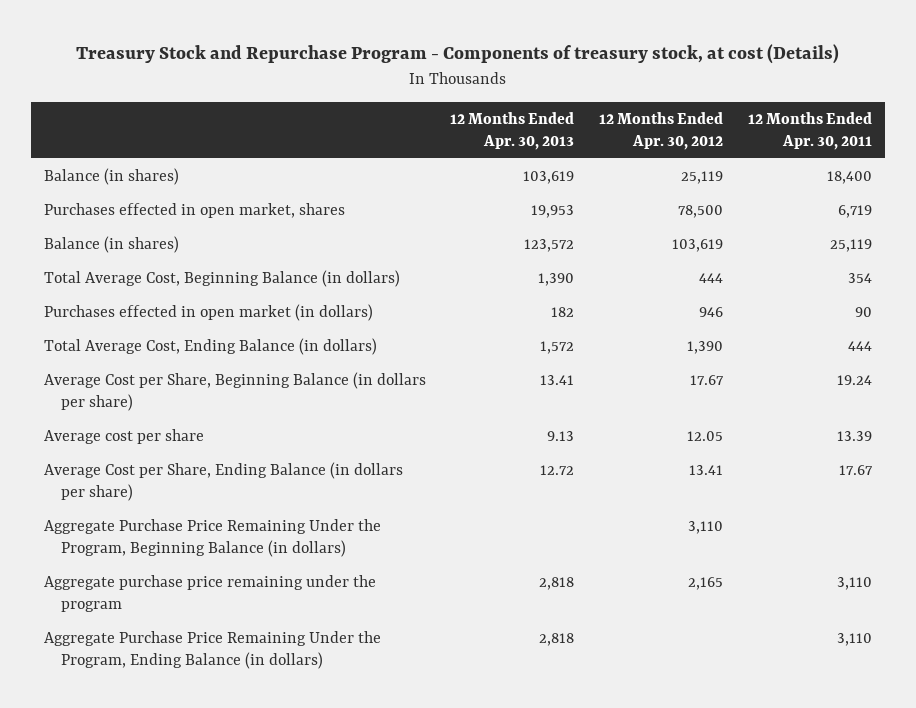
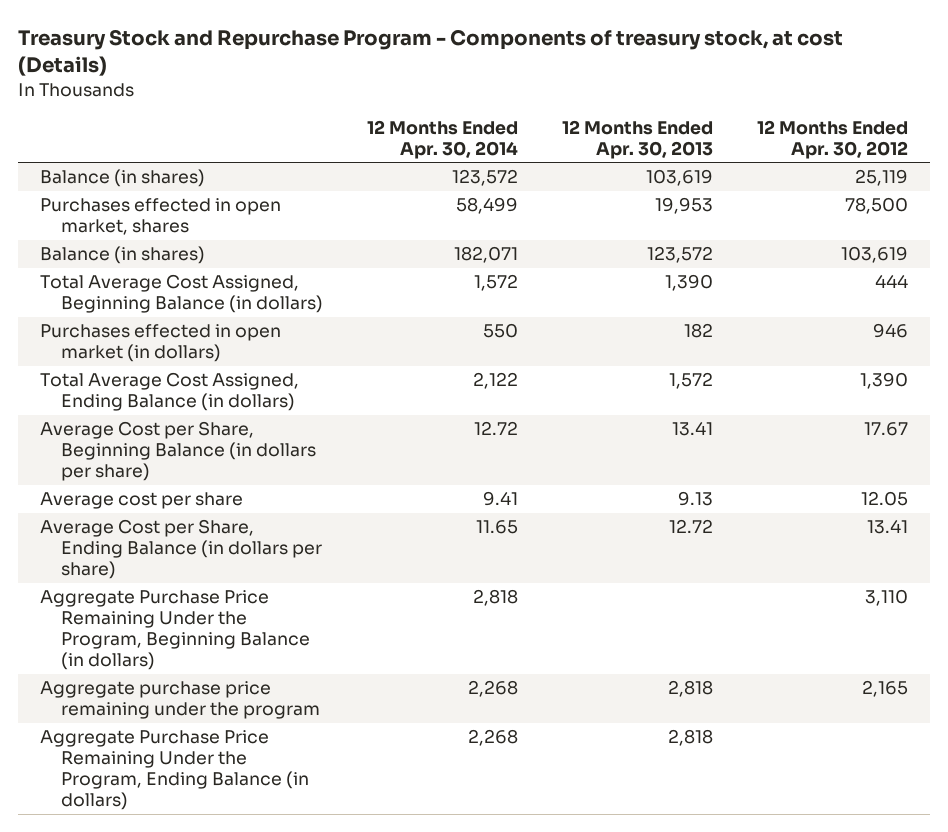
- | 12 Months Ended Apr. 30, 2013 | 12 Months Ended Apr. 30, 2012 | 12 Months Ended Apr. 30, 2011
+ | 12 Months Ended Apr. 30, 2014 | 12 Months Ended Apr. 30, 2013 | 12 Months Ended Apr. 30, 2012
- Total Average Cost, Beginning Balance (in dollars) | 1,390 | 444 | 354
+ Total Average Cost Assigned, Beginning Balance (in dollars) | 1,572 | 1,390 | 444
- Total Average Cost, Ending Balance (in dollars) | 1,572 | 1,390 | 444
+ Total Average Cost Assigned, Ending Balance (in dollars) | 2,122 | 1,572 | 1,390

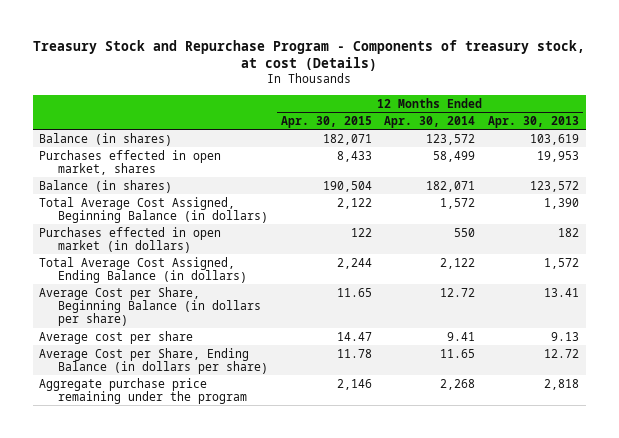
- | 12 Months Ended Apr. 30, 2014 | 12 Months Ended Apr. 30, 2013 | 12 Months Ended Apr. 30, 2012
+ | 12 Months Ended Apr. 30, 2015 | 12 Months Ended Apr. 30, 2014 | 12 Months Ended Apr. 30, 2013
- Aggregate Purchase Price Remaining Under the Program, Beginning Balance (in dollars) | 2,818 | | 3,110
- Aggregate Purchase Price Remaining Under the Program, Ending Balance (in dollars) | 2,268 | 2,818 |

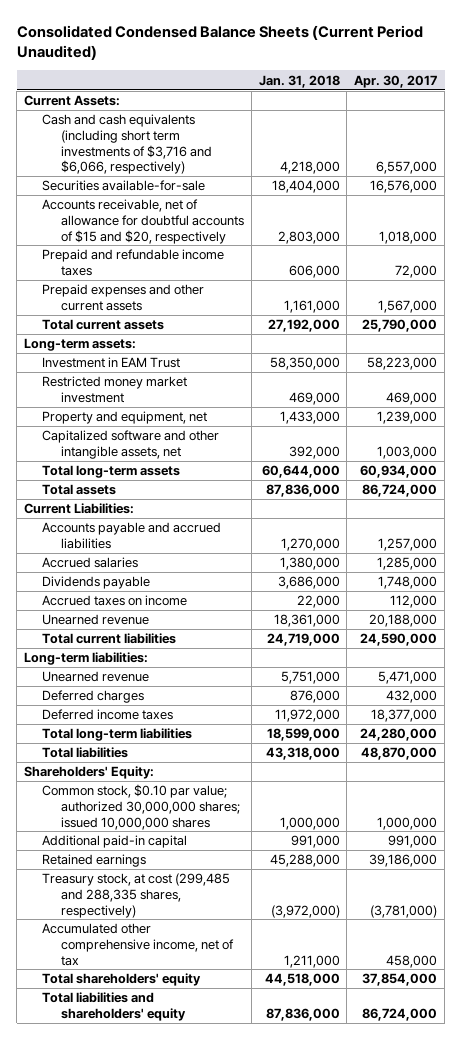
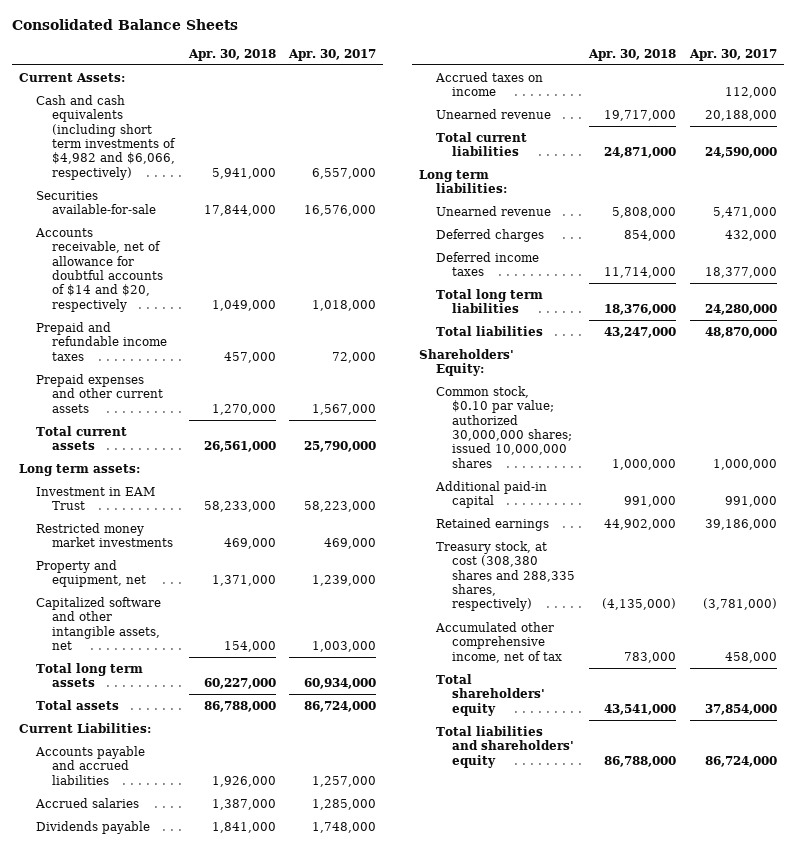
- Consolidated Condensed Balance Sheets (Current Period Unaudited)
+ Consolidated Balance Sheets
- | Jan. 31, 2018 | Apr. 30, 2017
+ | Apr. 30, 2018 | Apr. 30, 2017
- Cash and cash equivalents (including short term investments of $3,716 and $6,066, respectively) | 4,218,000 | 6,557,000
+ Cash and cash equivalents (including short term investments of $4,982 and $6,066, respectively) | 5,941,000 | 6,557,000
- Accounts receivable, net of allowance for doubtful accounts of $15 and $20, respectively | 2,803,000 | 1,018,000
+ Accounts receivable, net of allowance for doubtful accounts of $14 and $20, respectively | 1,049,000 | 1,018,000
- Long-term assets:
+ Long term assets:
- Restricted money market investment | 469,000 | 469,000
+ Restricted money market investments | 469,000 | 469,000
- Total long-term assets | 60,644,000 | 60,934,000
+ Total long term assets | 60,227,000 | 60,934,000
- Long-term liabilities:
+ Long term liabilities:
- Total long-term liabilities | 18,599,000 | 24,280,000
+ Total long term liabilities | 18,376,000 | 24,280,000
- Treasury stock, at cost (299,485 and 288,335 shares, respectively) | (3,972,000) | (3,781,000)
+ Treasury stock, at cost (308,380 shares and 288,335 shares, respectively) | (4,135,000) | (3,781,000)

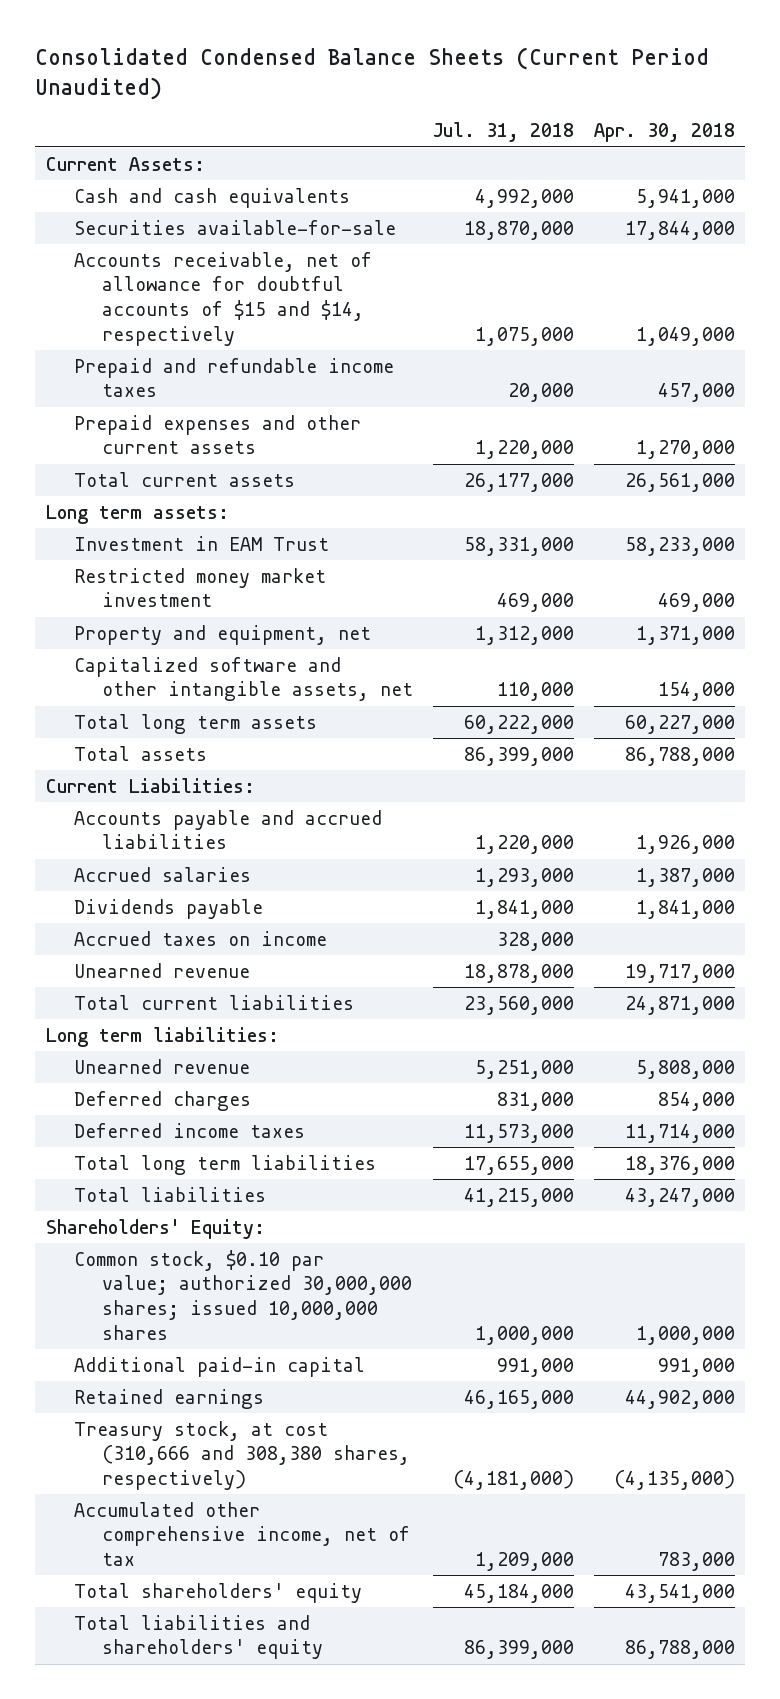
- Consolidated Balance Sheets
+ Consolidated Condensed Balance Sheets (Current Period Unaudited)
- | Apr. 30, 2018 | Apr. 30, 2017
+ | Jul. 31, 2018 | Apr. 30, 2018
- Cash and cash equivalents (including short term investments of $4,982 and $6,066, respectively) | 5,941,000 | 6,557,000
+ Cash and cash equivalents | 4,992,000 | 5,941,000
- Accounts receivable, net of allowance for doubtful accounts of $14 and $20, respectively | 1,049,000 | 1,018,000
+ Accounts receivable, net of allowance for doubtful accounts of $15 and $14, respectively | 1,075,000 | 1,049,000
- Restricted money market investments | 469,000 | 469,000
+ Restricted money market investment | 469,000 | 469,000
- Treasury stock, at cost (308,380 shares and 288,335 shares, respectively) | (4,135,000) | (3,781,000)
+ Treasury stock, at cost (310,666 and 308,380 shares, respectively) | (4,181,000) | (4,135,000)

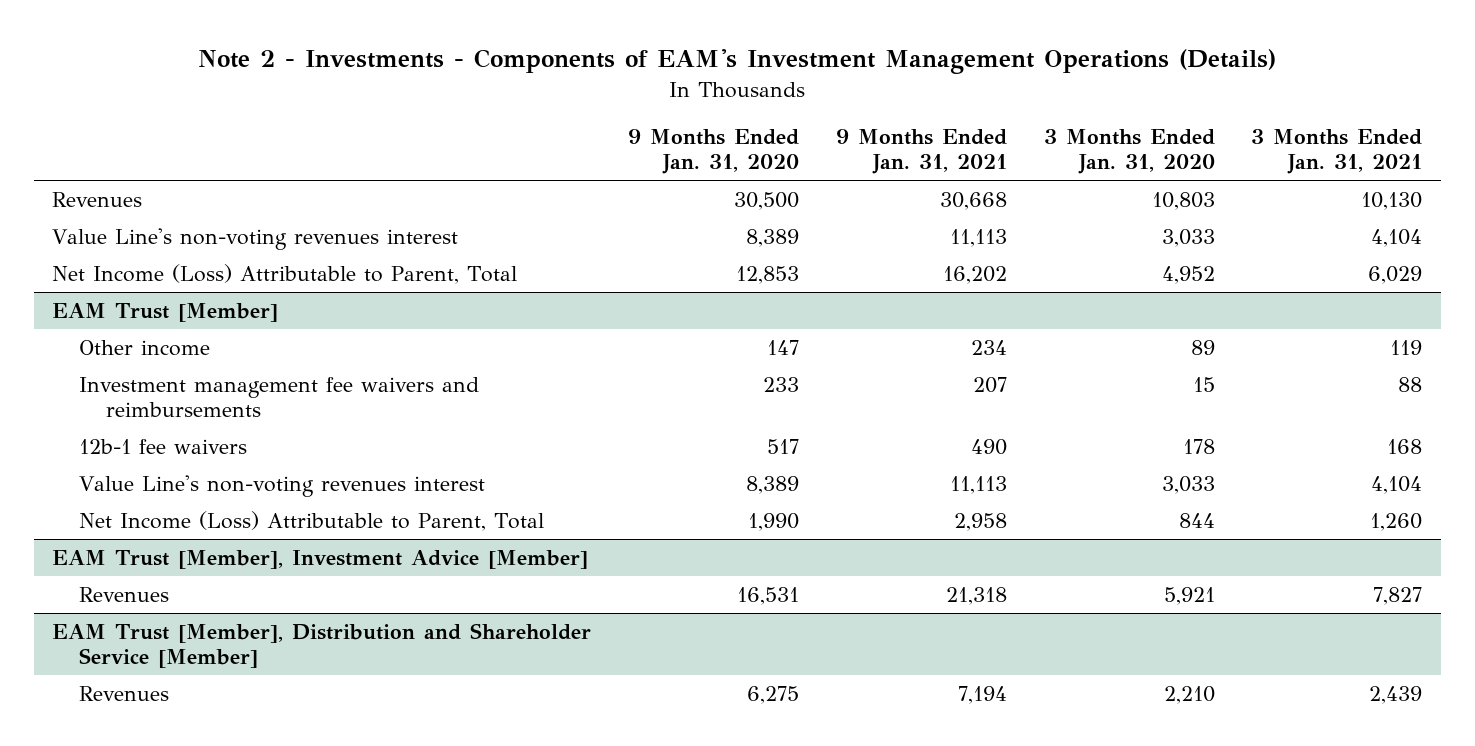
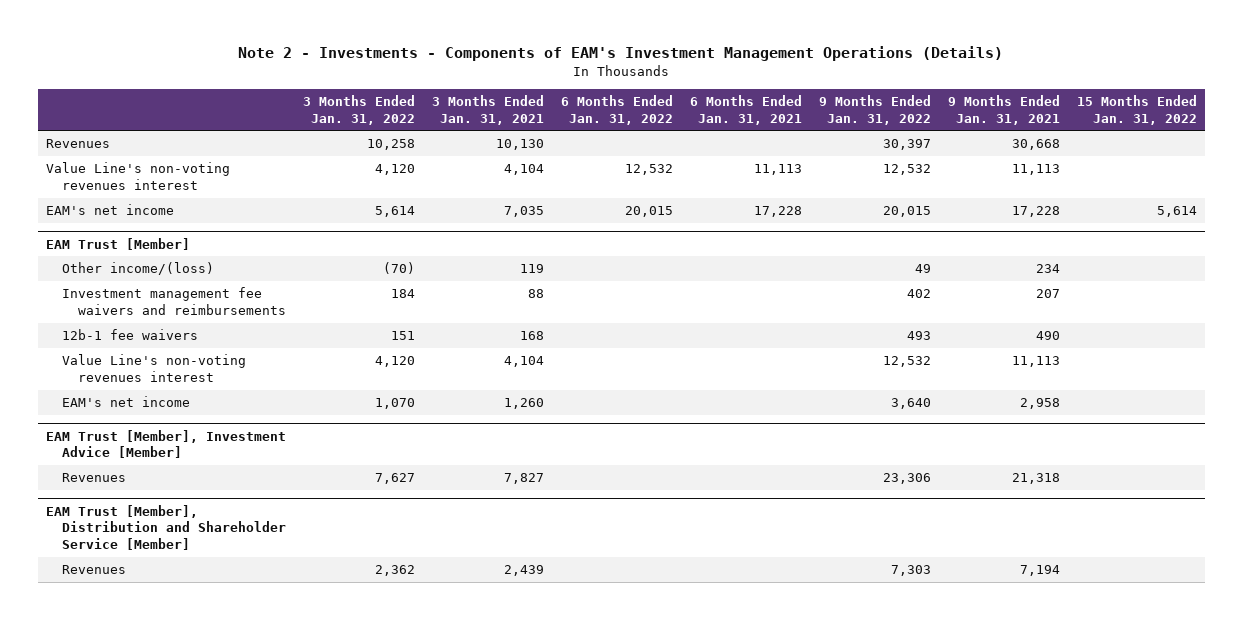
- | 9 Months Ended Jan. 31, 2020 | 9 Months Ended Jan. 31, 2021 | 3 Months Ended Jan. 31, 2020 | 3 Months Ended Jan. 31, 2021
+ | 3 Months Ended Jan. 31, 2022 | 3 Months Ended Jan. 31, 2021 | 6 Months Ended Jan. 31, 2022 | 6 Months Ended Jan. 31, 2021 | 9 Months Ended Jan. 31, 2022 | 9 Months Ended Jan. 31, 2021 | 15 Months Ended Jan. 31, 2022
- Net Income (Loss) Attributable to Parent, Total | 12,853 | 16,202 | 4,952 | 6,029
+ EAM's net income | 5,614 | 7,035 | 20,015 | 17,228 | 20,015 | 17,228 | 5,614
@ EAM Trust [Member]
- Other income | 147 | 234 | 89 | 119
+ Other income/(loss) | (70) | 119 | | | 49 | 234 |
- Net Income (Loss) Attributable to Parent, Total | 1,990 | 2,958 | 844 | 1,260
+ EAM's net income | 1,070 | 1,260 | | | 3,640 | 2,958 |

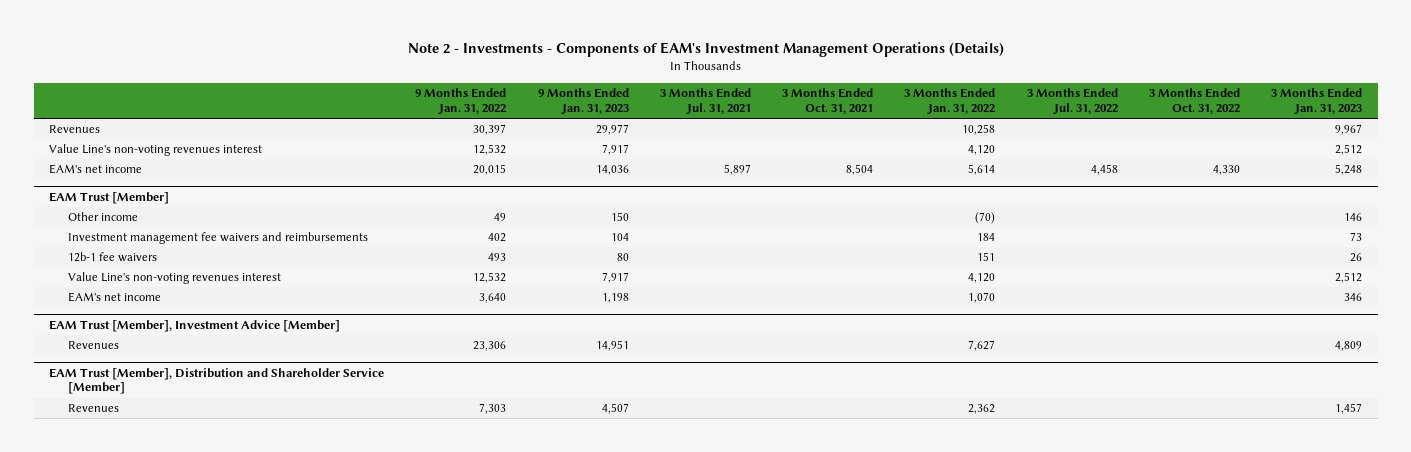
- | 3 Months Ended Jan. 31, 2022 | 3 Months Ended Jan. 31, 2021 | 6 Months Ended Jan. 31, 2022 | 6 Months Ended Jan. 31, 2021 | 9 Months Ended Jan. 31, 2022 | 9 Months Ended Jan. 31, 2021 | 15 Months Ended Jan. 31, 2022
+ | 9 Months Ended Jan. 31, 2022 | 9 Months Ended Jan. 31, 2023 | 3 Months Ended Jul. 31, 2021 | 3 Months Ended Oct. 31, 2021 | 3 Months Ended Jan. 31, 2022 | 3 Months Ended Jul. 31, 2022 | 3 Months Ended Oct. 31, 2022 | 3 Months Ended Jan. 31, 2023
@ EAM Trust [Member]
- Other income/(loss) | (70) | 119 | | | 49 | 234 |
+ Other income | 49 | 150 | | | (70) | | | 146

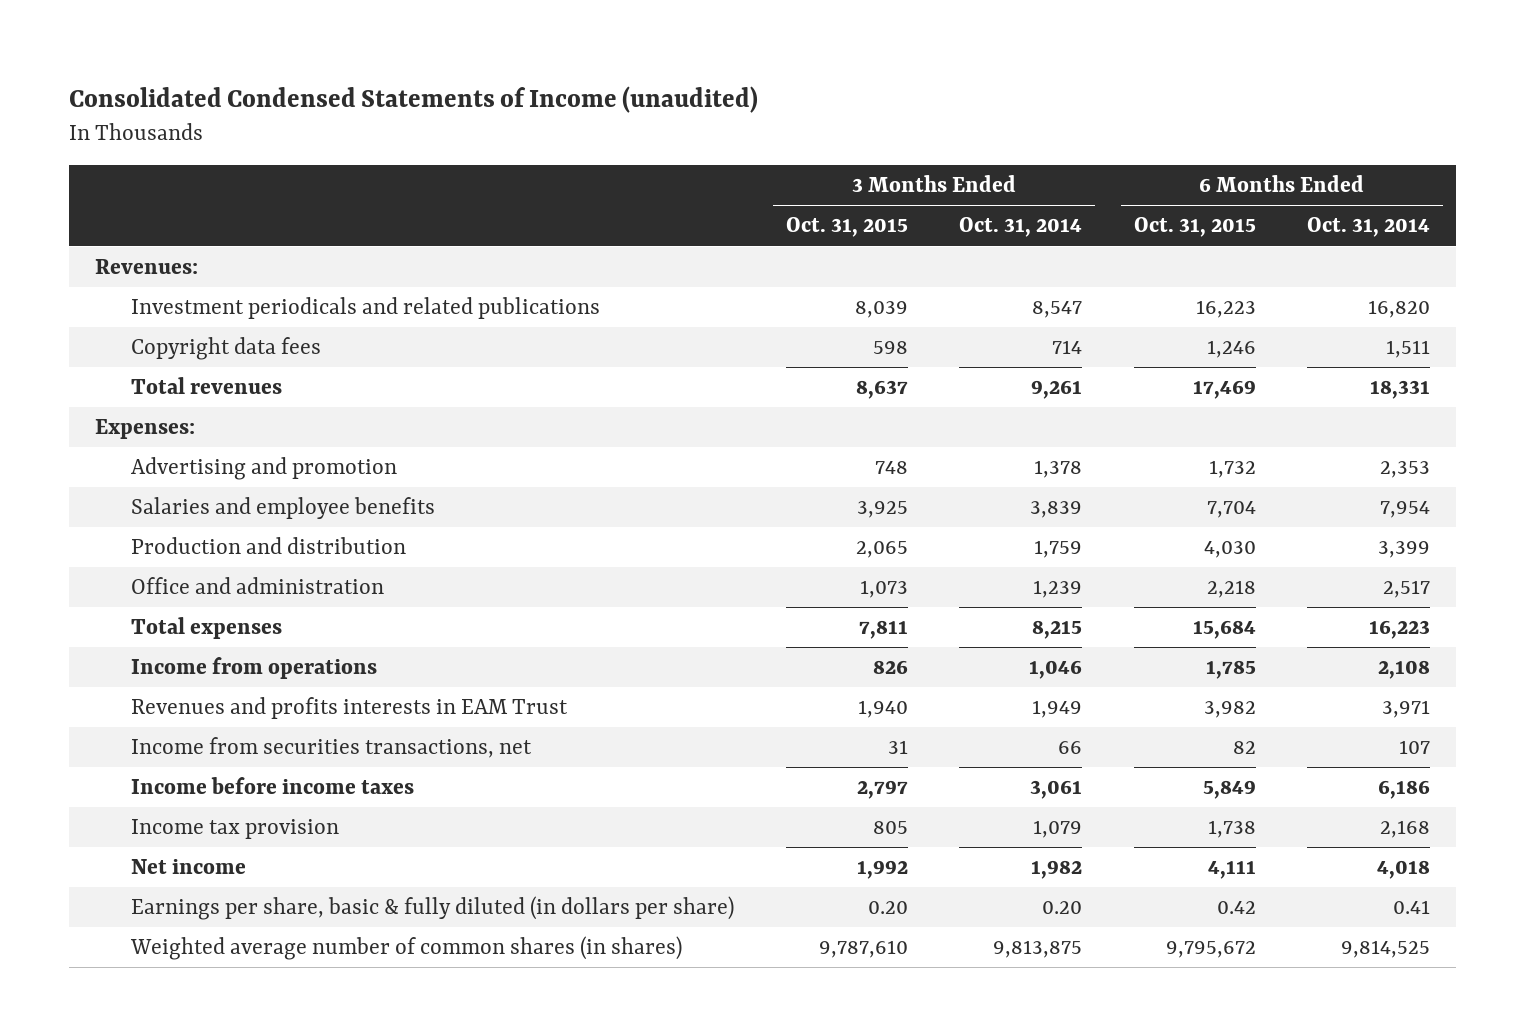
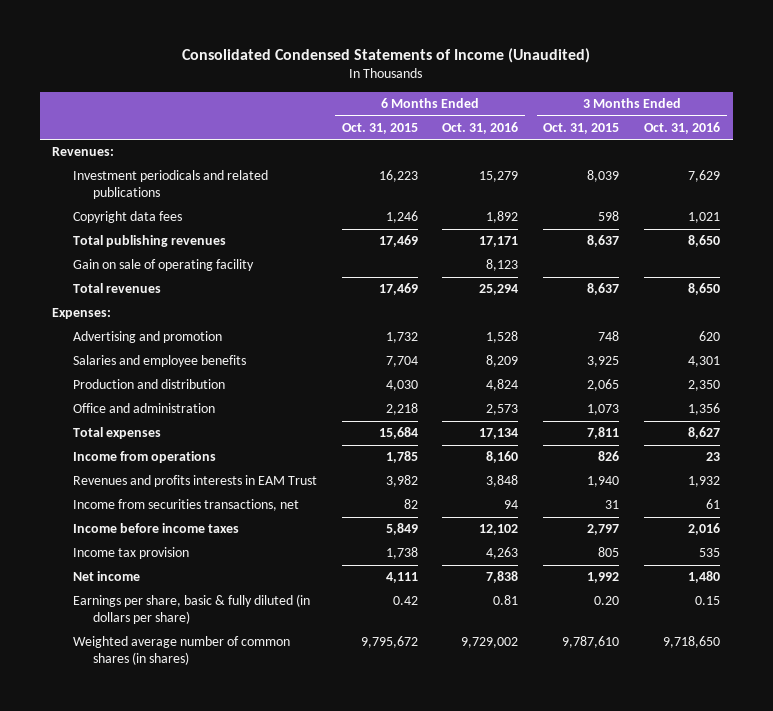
- Consolidated Condensed Statements of Income (unaudited)
+ Consolidated Condensed Statements of Income (Unaudited)
- | 3 Months Ended Oct. 31, 2015 | 3 Months Ended Oct. 31, 2014 | 6 Months Ended Oct. 31, 2015 | 6 Months Ended Oct. 31, 2014
+ | 6 Months Ended Oct. 31, 2015 | 6 Months Ended Oct. 31, 2016 | 3 Months Ended Oct. 31, 2015 | 3 Months Ended Oct. 31, 2016
+ Total publishing revenues | 17,469 | 17,171 | 8,637 | 8,650
+ Gain on sale of operating facility | | 8,123 | |

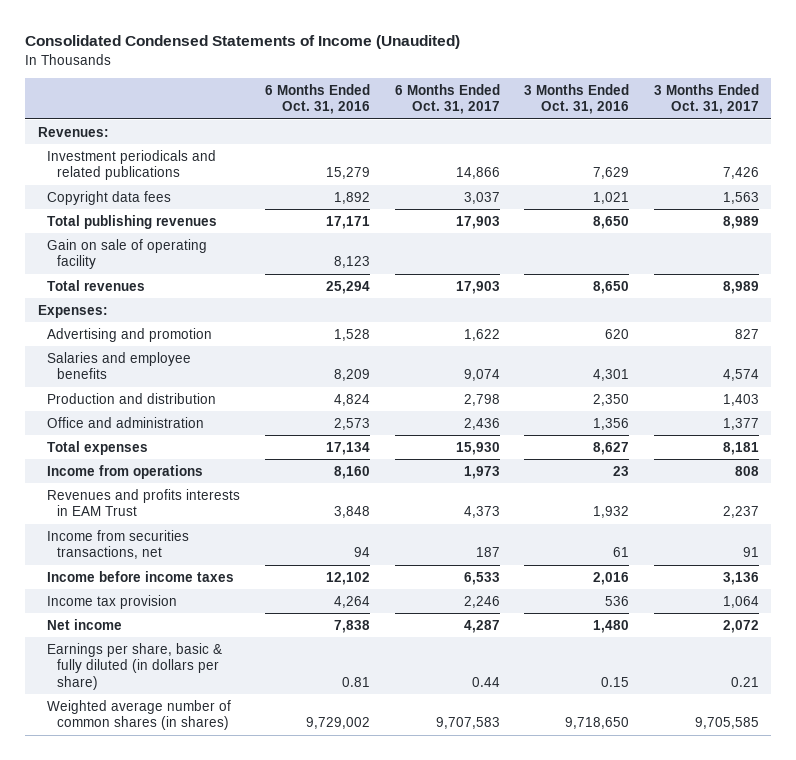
- | 6 Months Ended Oct. 31, 2015 | 6 Months Ended Oct. 31, 2016 | 3 Months Ended Oct. 31, 2015 | 3 Months Ended Oct. 31, 2016
+ | 6 Months Ended Oct. 31, 2016 | 6 Months Ended Oct. 31, 2017 | 3 Months Ended Oct. 31, 2016 | 3 Months Ended Oct. 31, 2017
- Income tax provision | 1,738 | 4,263 | 805 | 535
+ Income tax provision | 4,264 | 2,246 | 536 | 1,064

